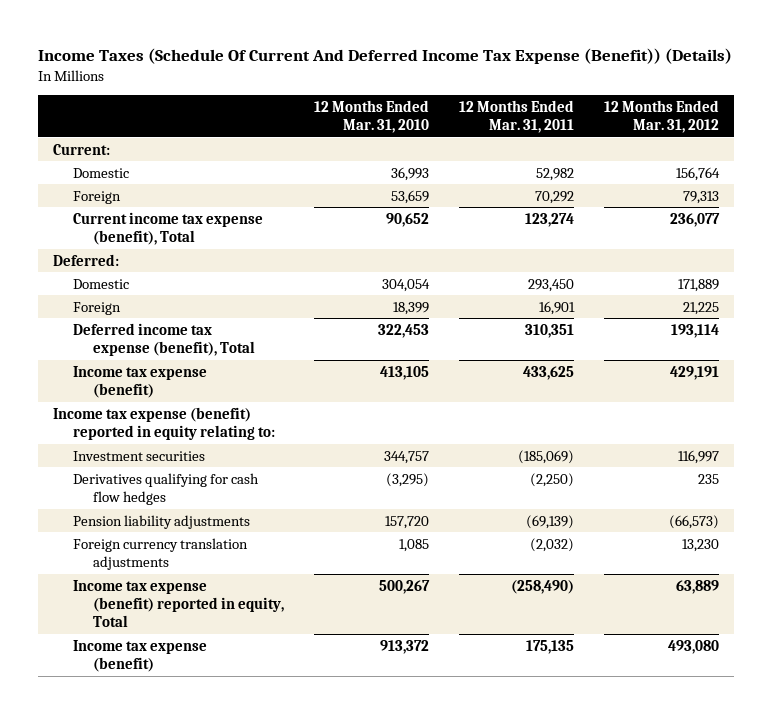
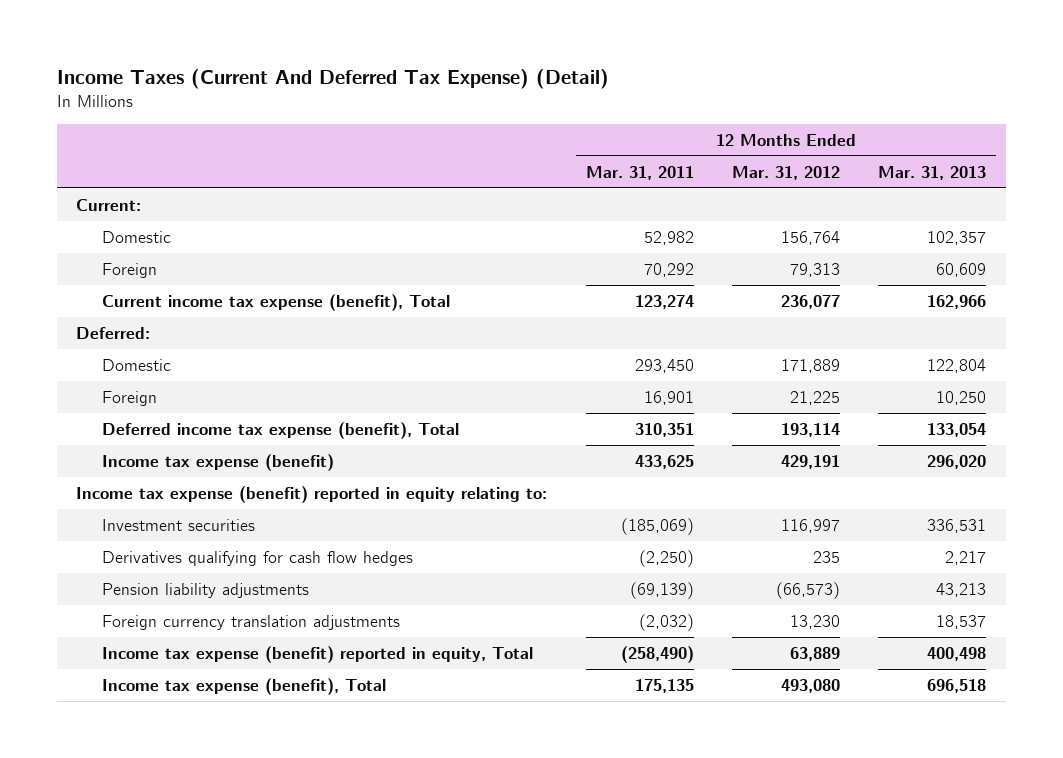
- Income Taxes (Schedule Of Current And Deferred Income Tax Expense (Benefit)) (Details)
+ Income Taxes (Current And Deferred Tax Expense) (Detail)
- | 12 Months Ended Mar. 31, 2010 | 12 Months Ended Mar. 31, 2011 | 12 Months Ended Mar. 31, 2012
+ | 12 Months Ended Mar. 31, 2011 | 12 Months Ended Mar. 31, 2012 | 12 Months Ended Mar. 31, 2013
- Income tax expense (benefit) | 913,372 | 175,135 | 493,080
+ Income tax expense (benefit), Total | 175,135 | 493,080 | 696,518

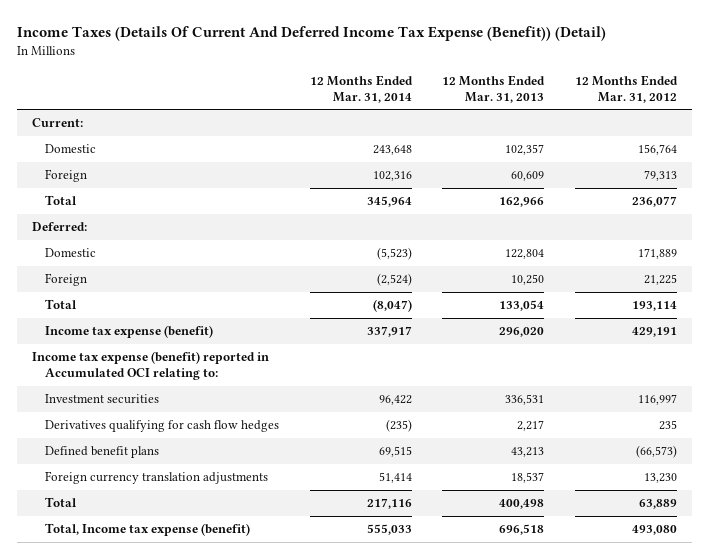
- Income Taxes (Current And Deferred Tax Expense) (Detail)
+ Income Taxes (Details Of Current And Deferred Income Tax Expense (Benefit)) (Detail)
- | 12 Months Ended Mar. 31, 2011 | 12 Months Ended Mar. 31, 2012 | 12 Months Ended Mar. 31, 2013
+ | 12 Months Ended Mar. 31, 2014 | 12 Months Ended Mar. 31, 2013 | 12 Months Ended Mar. 31, 2012
- Current income tax expense (benefit), Total | 123,274 | 236,077 | 162,966
+ Total | 345,964 | 162,966 | 236,077
- Deferred income tax expense (benefit), Total | 310,351 | 193,114 | 133,054
+ Total | (8,047) | 133,054 | 193,114
- Income tax expense (benefit) reported in equity relating to:
+ Income tax expense (benefit) reported in Accumulated OCI relating to:
- Pension liability adjustments | (69,139) | (66,573) | 43,213
+ Defined benefit plans | 69,515 | 43,213 | (66,573)
- Income tax expense (benefit) reported in equity, Total | (258,490) | 63,889 | 400,498
- Income tax expense (benefit), Total | 175,135 | 493,080 | 696,518
+ Total | 217,116 | 400,498 | 63,889
+ Total, Income tax expense (benefit) | 555,033 | 696,518 | 493,080

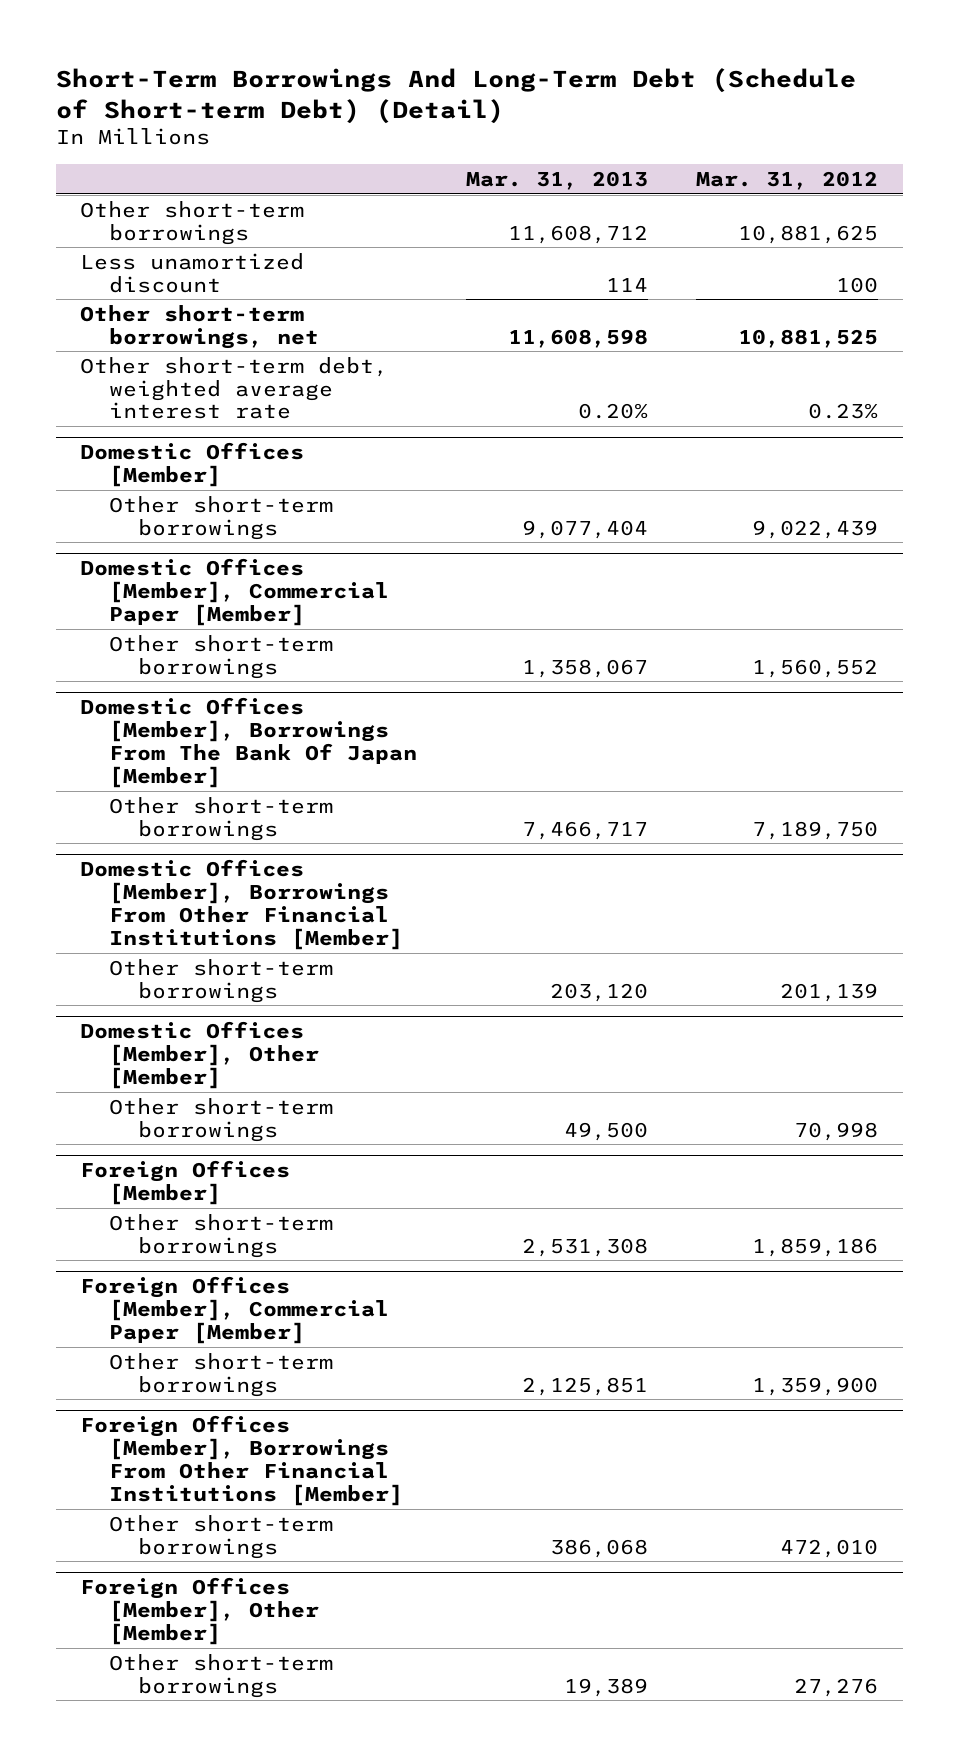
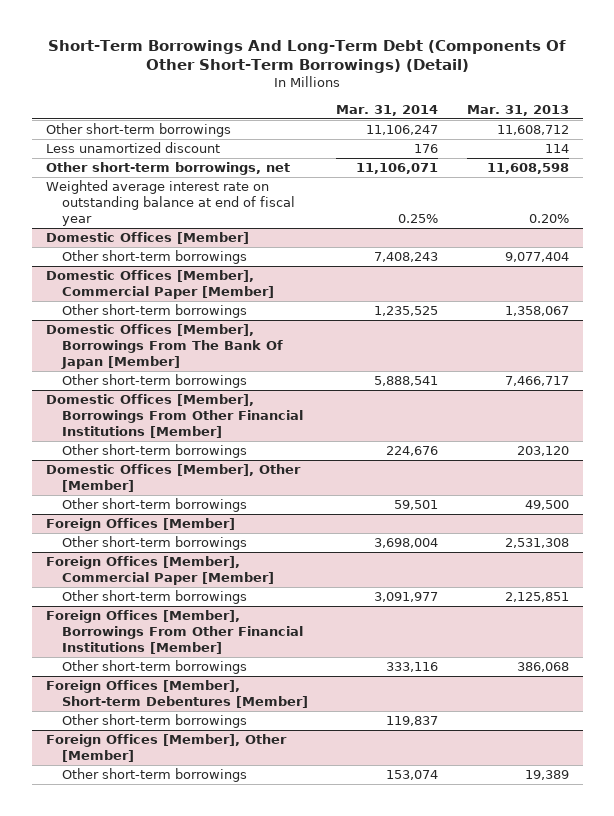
- Short-Term Borrowings And Long-Term Debt (Schedule of Short-term Debt) (Detail)
+ Short-Term Borrowings And Long-Term Debt (Components Of Other Short-Term Borrowings) (Detail)
- | Mar. 31, 2013 | Mar. 31, 2012
+ | Mar. 31, 2014 | Mar. 31, 2013
- Other short-term debt, weighted average interest rate | 0.20% | 0.23%
+ Weighted average interest rate on outstanding balance at end of fiscal year | 0.25% | 0.20%
+ Foreign Offices [Member], Short-term Debentures [Member]
+ Other short-term borrowings | 119,837 |

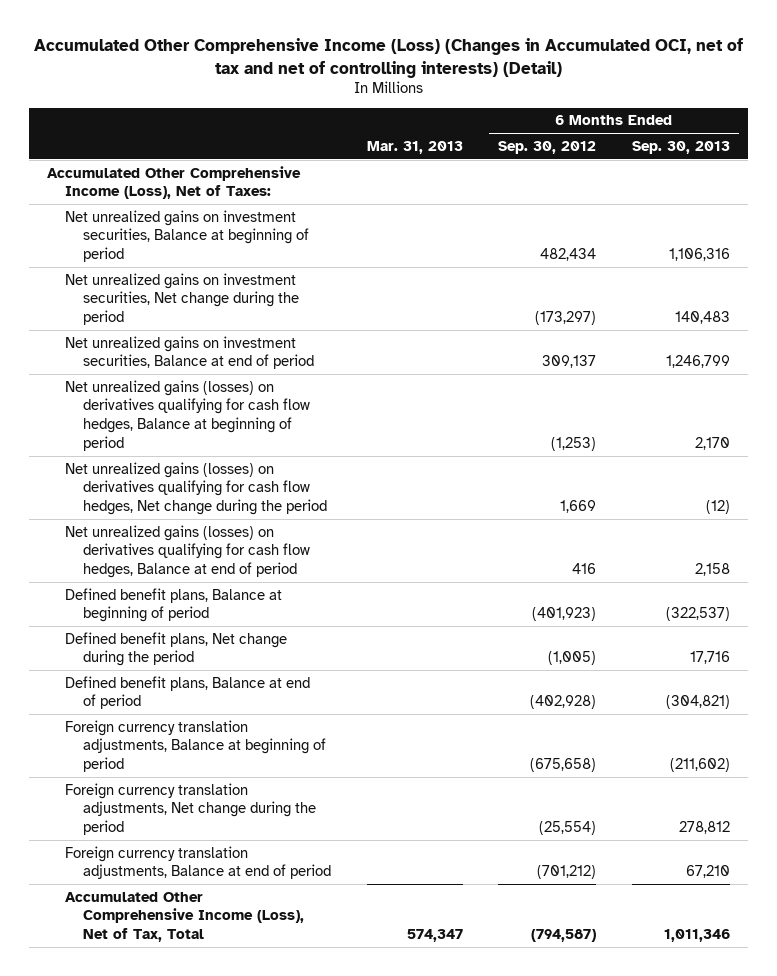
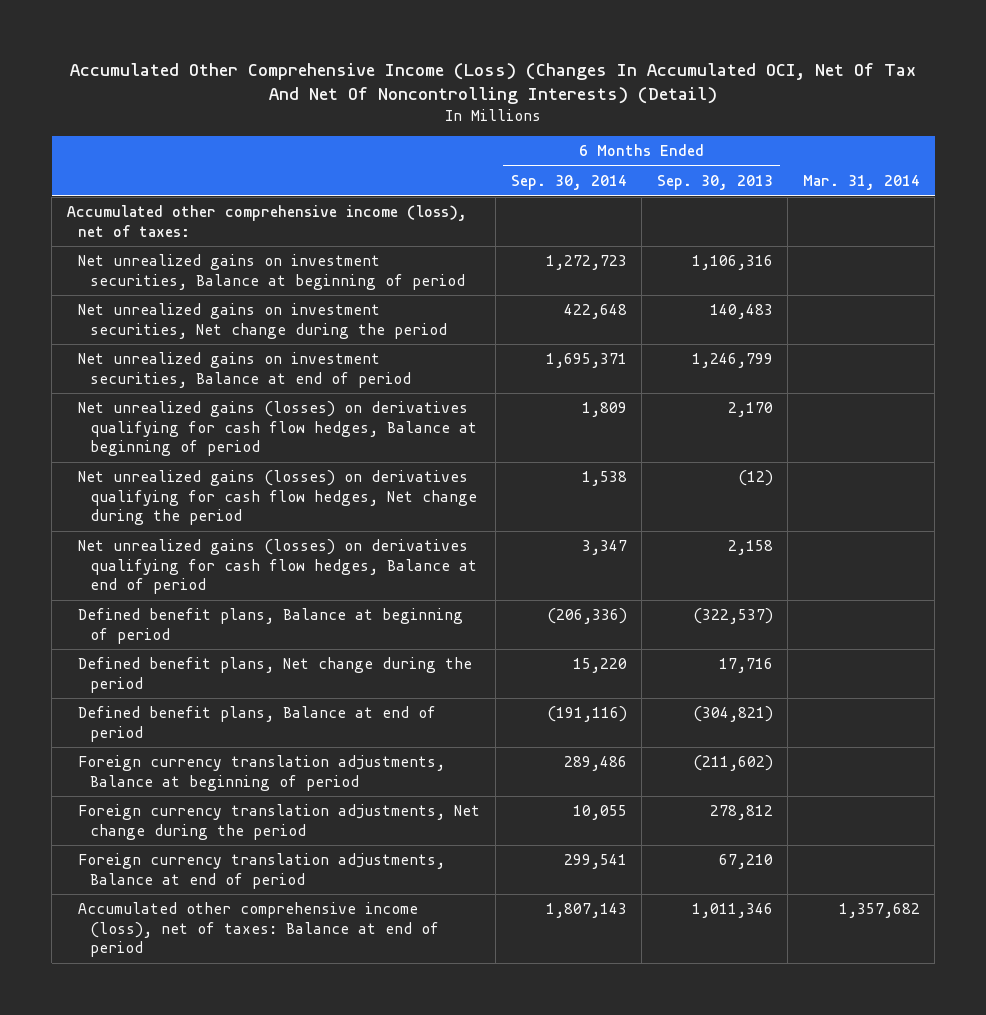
- Accumulated Other Comprehensive Income (Loss) (Changes in Accumulated OCI, net of tax and net of controlling interests) (Detail)
+ Accumulated Other Comprehensive Income (Loss) (Changes In Accumulated OCI, Net Of Tax And Net Of Noncontrolling Interests) (Detail)
- | Mar. 31, 2013 | 6 Months Ended Sep. 30, 2012 | 6 Months Ended Sep. 30, 2013
+ | 6 Months Ended Sep. 30, 2014 | 6 Months Ended Sep. 30, 2013 | Mar. 31, 2014
- Accumulated Other Comprehensive Income (Loss), Net of Taxes:
+ Accumulated other comprehensive income (loss), net of taxes:
- Accumulated Other Comprehensive Income (Loss), Net of Tax, Total | 574,347 | (794,587) | 1,011,346
+ Accumulated other comprehensive income (loss), net of taxes: Balance at end of period | 1,807,143 | 1,011,346 | 1,357,682

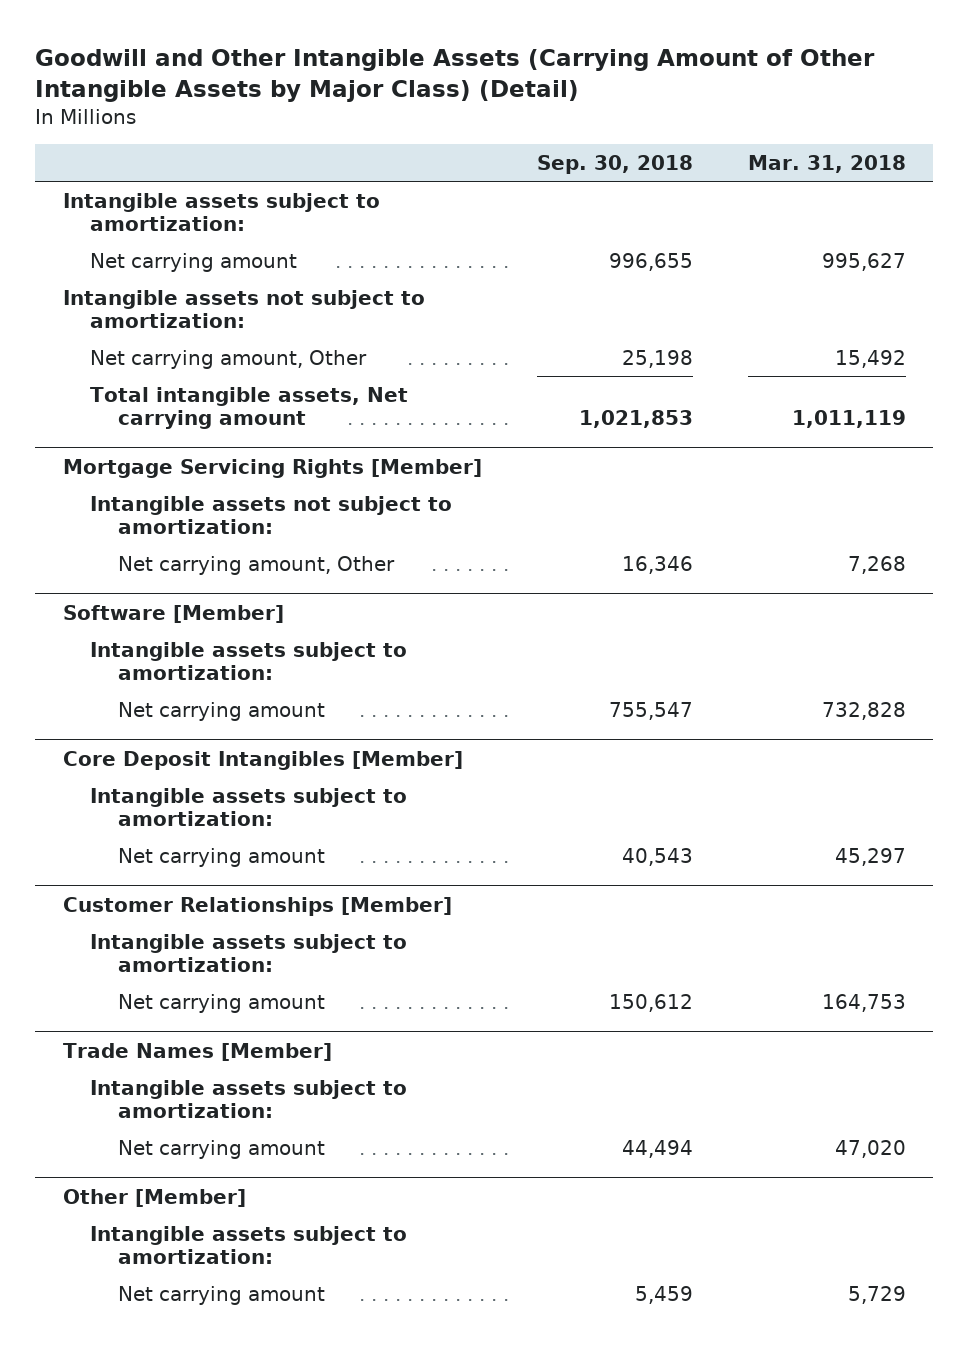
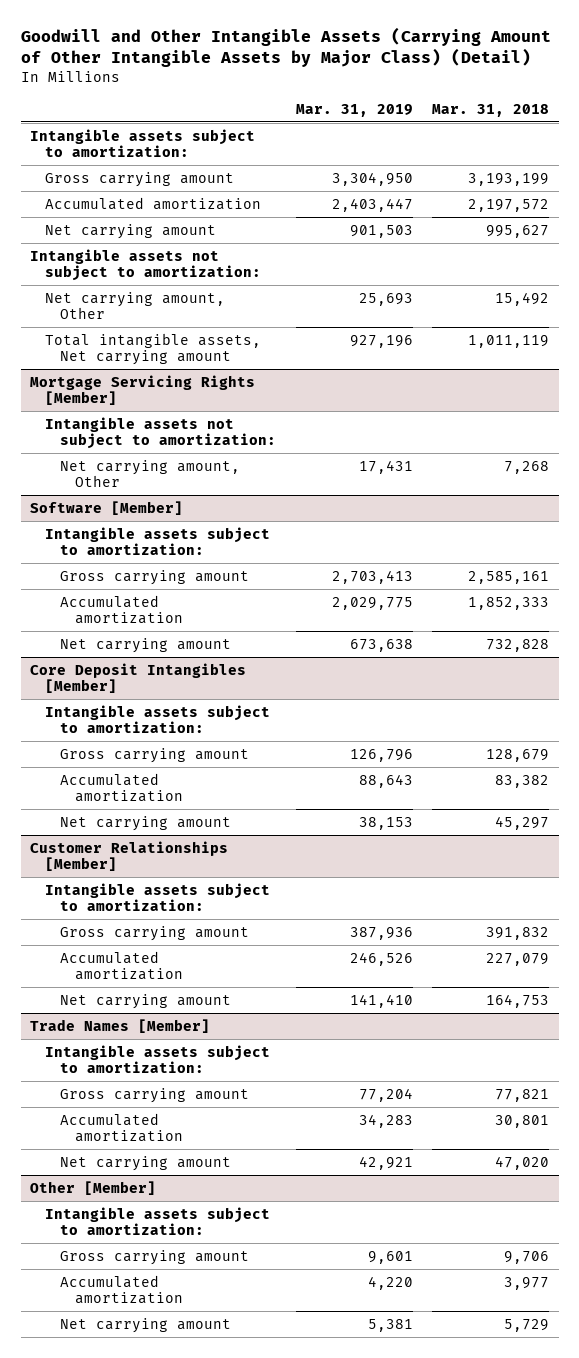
- | Sep. 30, 2018 | Mar. 31, 2018
+ | Mar. 31, 2019 | Mar. 31, 2018
+ Gross carrying amount | 3,304,950 | 3,193,199
+ Accumulated amortization | 2,403,447 | 2,197,572
@ Software [Member]
+ Gross carrying amount | 2,703,413 | 2,585,161
+ Accumulated amortization | 2,029,775 | 1,852,333
@ Core Deposit Intangibles [Member]
+ Gross carrying amount | 126,796 | 128,679
+ Accumulated amortization | 88,643 | 83,382
@ Customer Relationships [Member]
+ Gross carrying amount | 387,936 | 391,832
+ Accumulated amortization | 246,526 | 227,079
@ Trade Names [Member]
+ Gross carrying amount | 77,204 | 77,821
+ Accumulated amortization | 34,283 | 30,801
@ Other [Member]
+ Gross carrying amount | 9,601 | 9,706
+ Accumulated amortization | 4,220 | 3,977

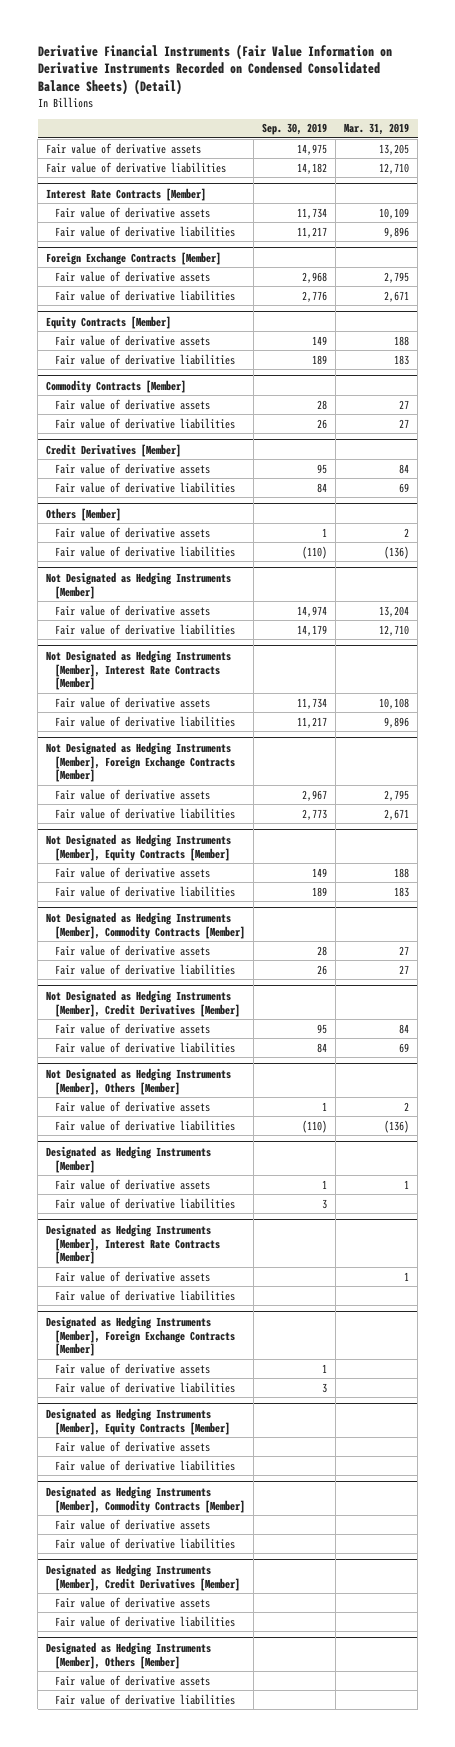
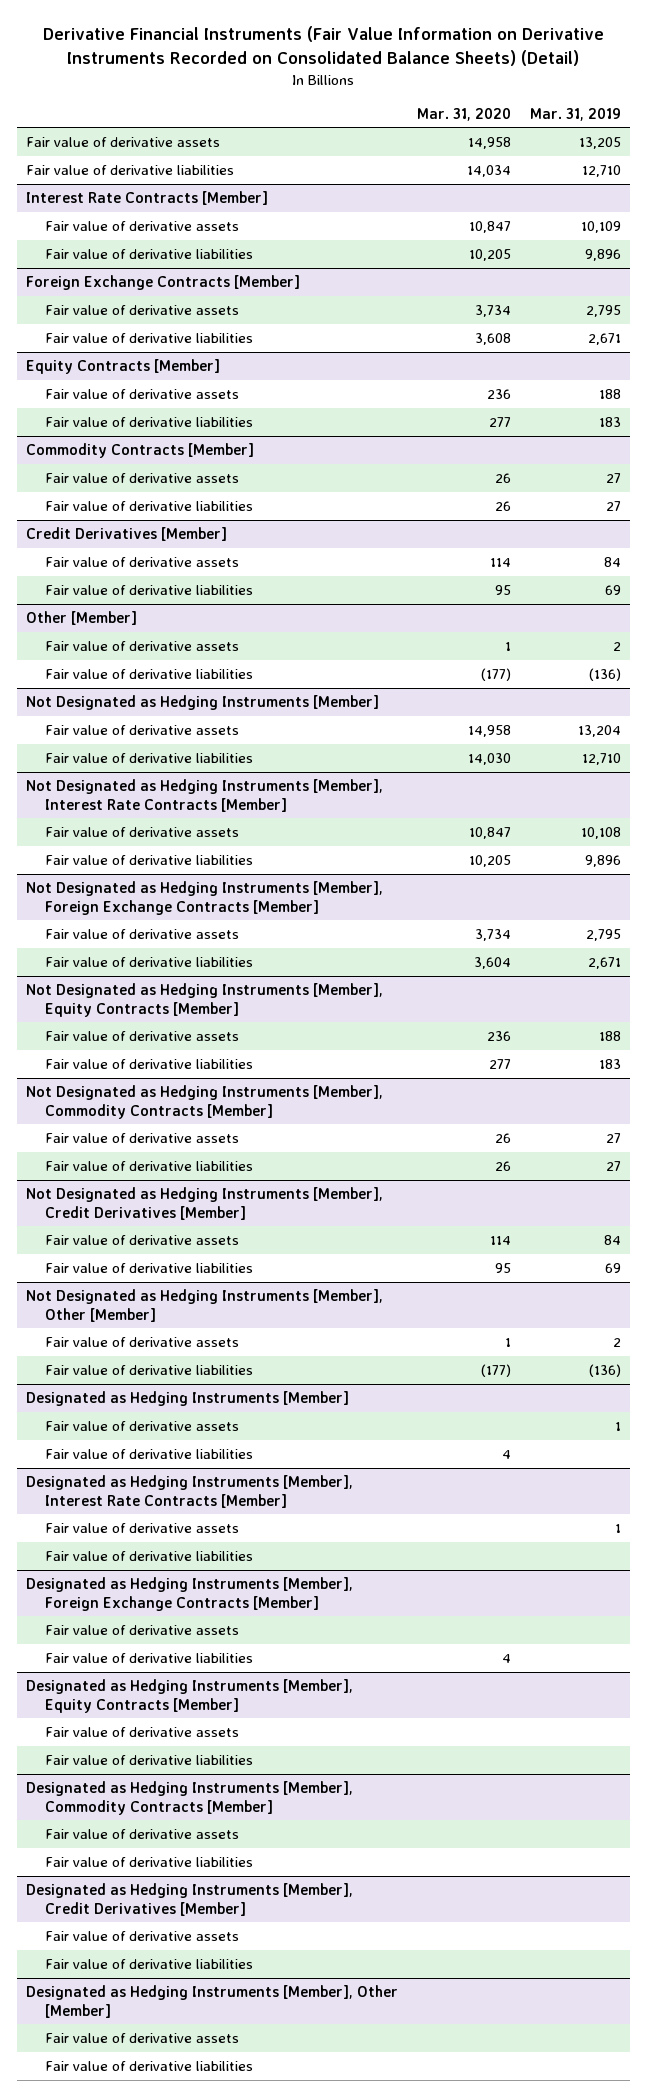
- Derivative Financial Instruments (Fair Value Information on Derivative Instruments Recorded on Condensed Consolidated Balance Sheets) (Detail)
+ Derivative Financial Instruments (Fair Value Information on Derivative Instruments Recorded on Consolidated Balance Sheets) (Detail)
- | Sep. 30, 2019 | Mar. 31, 2019
+ | Mar. 31, 2020 | Mar. 31, 2019
- Others [Member]
+ Other [Member]
- Not Designated as Hedging Instruments [Member], Others [Member]
+ Not Designated as Hedging Instruments [Member], Other [Member]
- Designated as Hedging Instruments [Member], Others [Member]
+ Designated as Hedging Instruments [Member], Other [Member]

